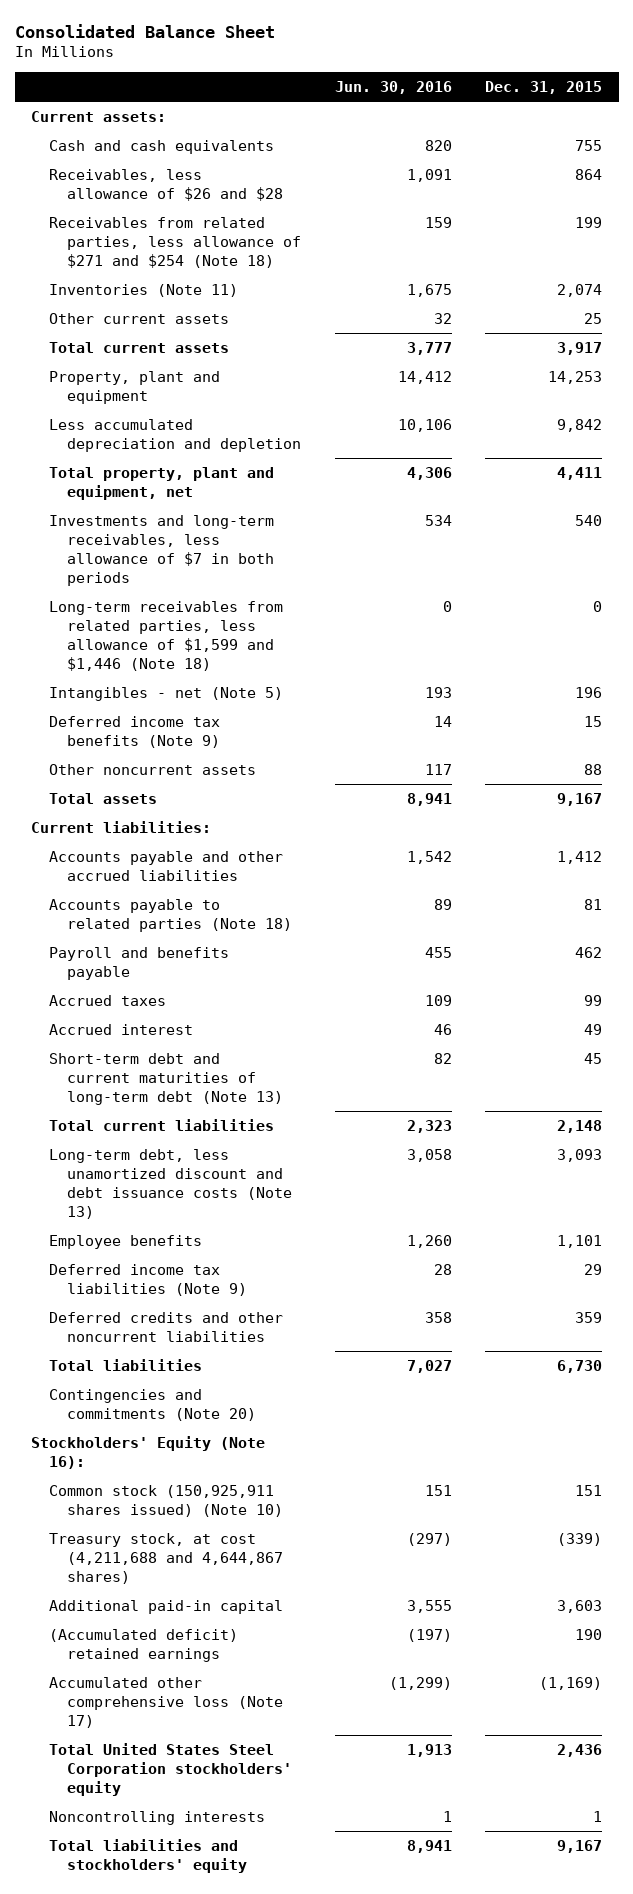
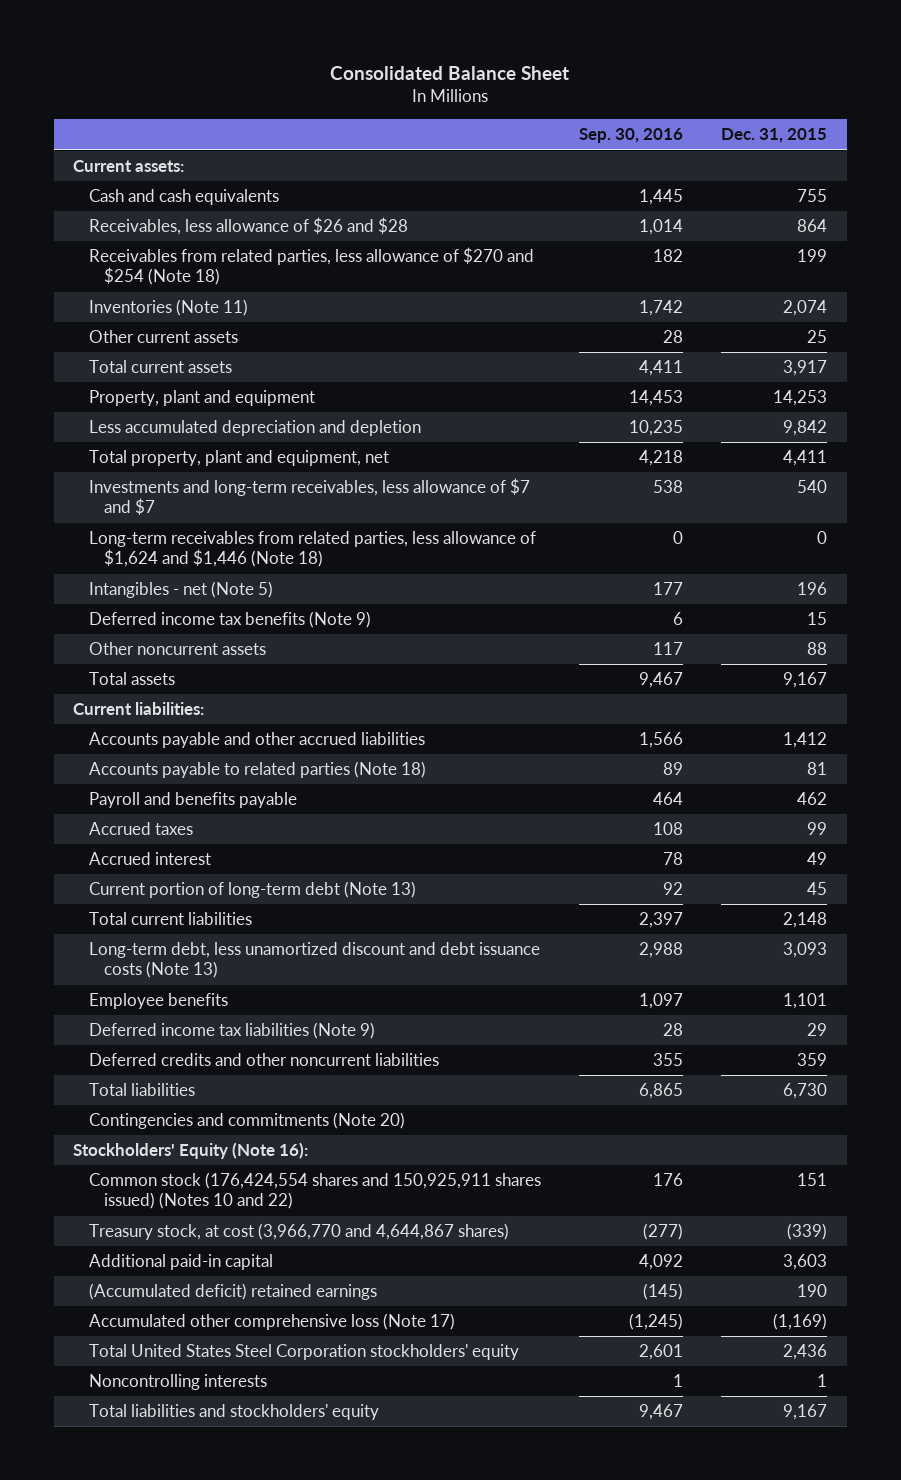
- | Jun. 30, 2016 | Dec. 31, 2015
+ | Sep. 30, 2016 | Dec. 31, 2015
- Receivables from related parties, less allowance of $271 and $254 (Note 18) | 159 | 199
+ Receivables from related parties, less allowance of $270 and $254 (Note 18) | 182 | 199
- Investments and long-term receivables, less allowance of $7 in both periods | 534 | 540
- Long-term receivables from related parties, less allowance of $1,599 and $1,446 (Note 18) | 0 | 0
+ Investments and long-term receivables, less allowance of $7 and $7 | 538 | 540
+ Long-term receivables from related parties, less allowance of $1,624 and $1,446 (Note 18) | 0 | 0
- Short-term debt and current maturities of long-term debt (Note 13) | 82 | 45
+ Current portion of long-term debt (Note 13) | 92 | 45
- Common stock (150,925,911 shares issued) (Note 10) | 151 | 151
- Treasury stock, at cost (4,211,688 and 4,644,867 shares) | (297) | (339)
+ Common stock (176,424,554 shares and 150,925,911 shares issued) (Notes 10 and 22) | 176 | 151
+ Treasury stock, at cost (3,966,770 and 4,644,867 shares) | (277) | (339)

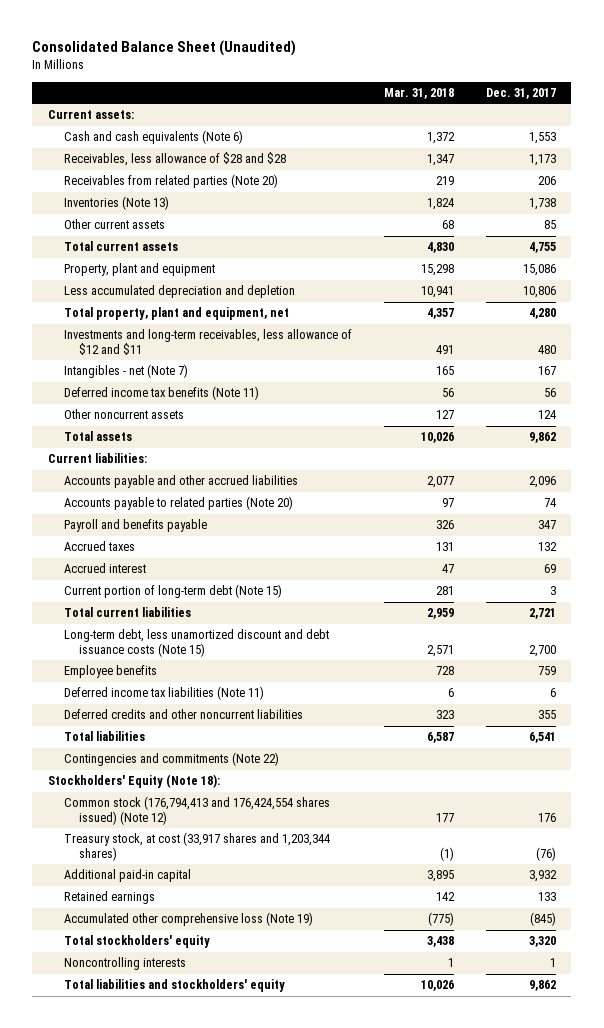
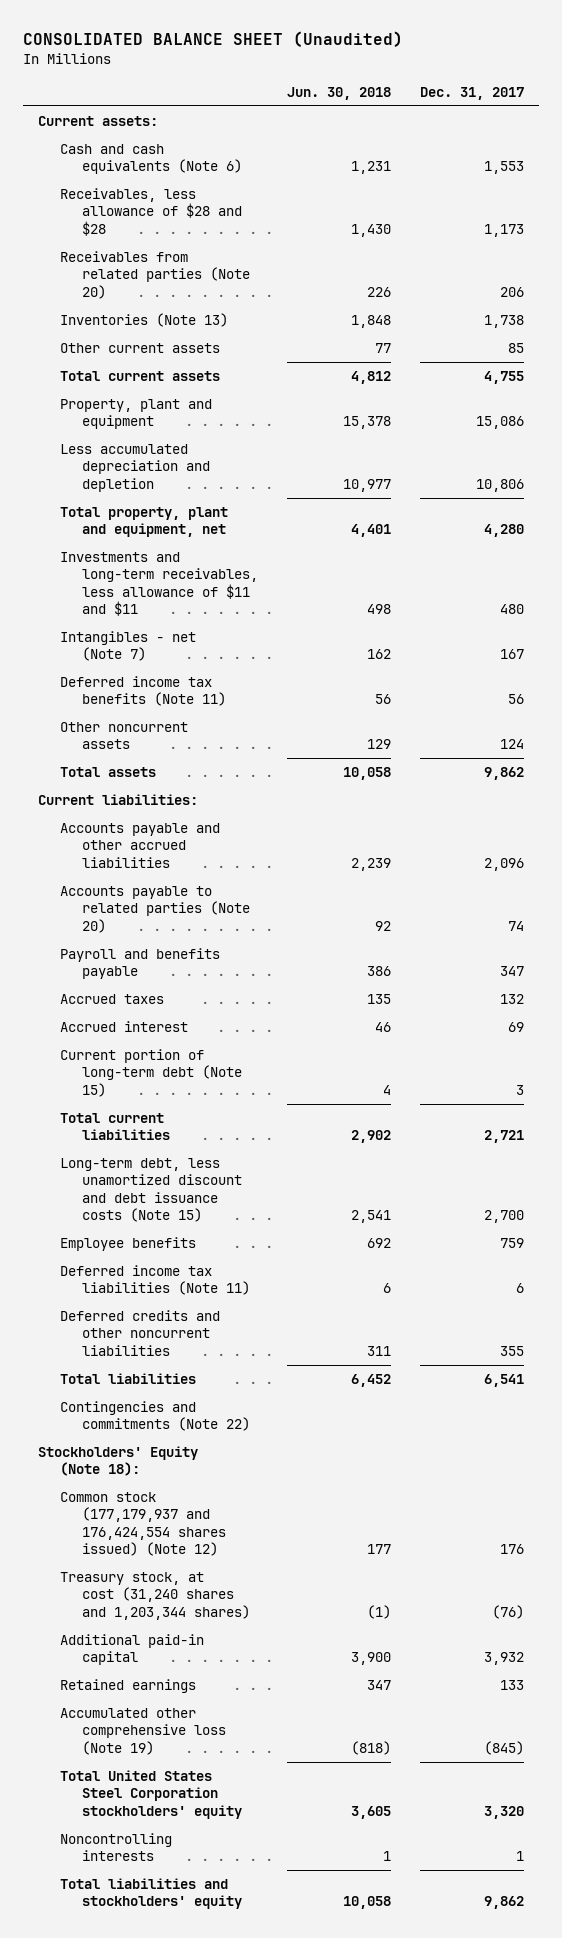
- Consolidated Balance Sheet (Unaudited)
+ CONSOLIDATED BALANCE SHEET (Unaudited)
- | Mar. 31, 2018 | Dec. 31, 2017
+ | Jun. 30, 2018 | Dec. 31, 2017
- Investments and long-term receivables, less allowance of $12 and $11 | 491 | 480
+ Investments and long-term receivables, less allowance of $11 and $11 | 498 | 480
- Common stock (176,794,413 and 176,424,554 shares issued) (Note 12) | 177 | 176
- Treasury stock, at cost (33,917 shares and 1,203,344 shares) | (1) | (76)
+ Common stock (177,179,937 and 176,424,554 shares issued) (Note 12) | 177 | 176
+ Treasury stock, at cost (31,240 shares and 1,203,344 shares) | (1) | (76)
- Total stockholders' equity | 3,438 | 3,320
+ Total United States Steel Corporation stockholders' equity | 3,605 | 3,320

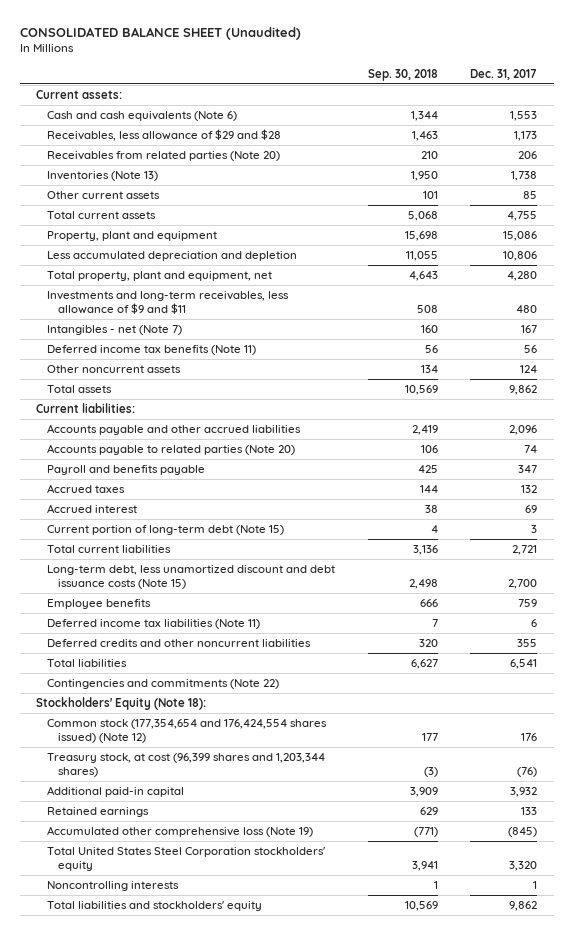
- | Jun. 30, 2018 | Dec. 31, 2017
+ | Sep. 30, 2018 | Dec. 31, 2017
- Receivables, less allowance of $28 and $28 | 1,430 | 1,173
+ Receivables, less allowance of $29 and $28 | 1,463 | 1,173
- Investments and long-term receivables, less allowance of $11 and $11 | 498 | 480
+ Investments and long-term receivables, less allowance of $9 and $11 | 508 | 480
- Common stock (177,179,937 and 176,424,554 shares issued) (Note 12) | 177 | 176
- Treasury stock, at cost (31,240 shares and 1,203,344 shares) | (1) | (76)
+ Common stock (177,354,654 and 176,424,554 shares issued) (Note 12) | 177 | 176
+ Treasury stock, at cost (96,399 shares and 1,203,344 shares) | (3) | (76)

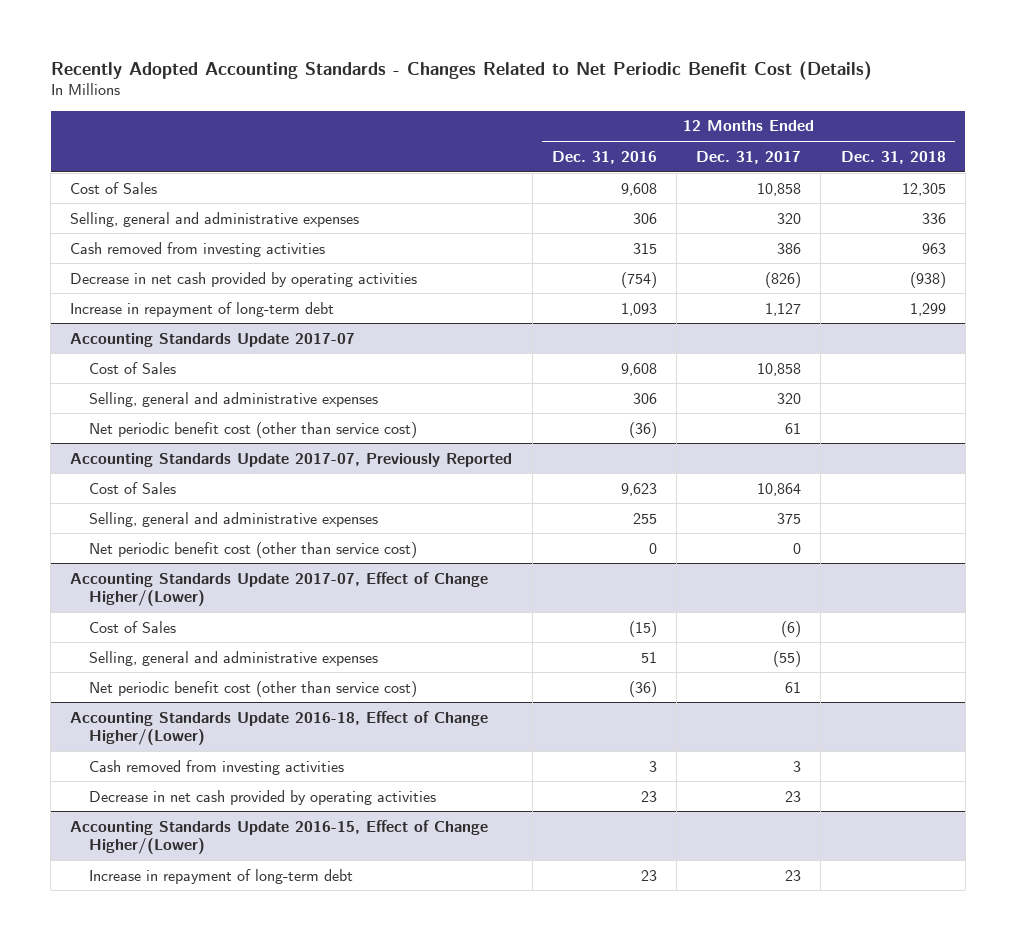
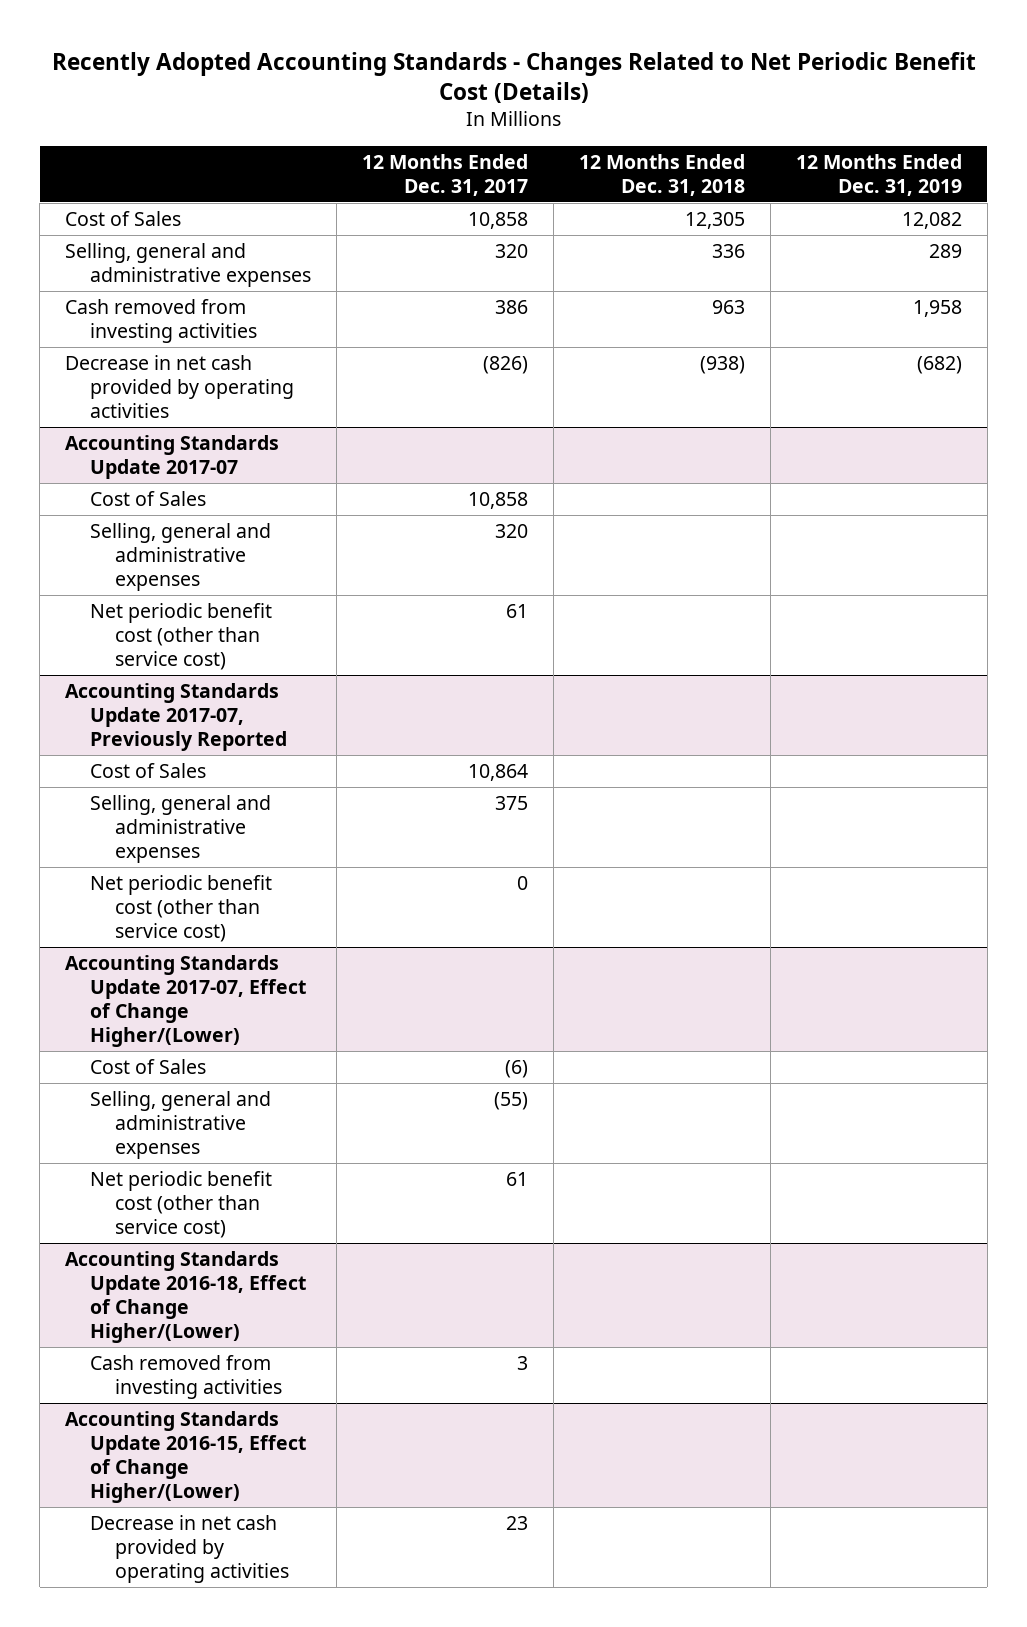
- | 12 Months Ended Dec. 31, 2016 | 12 Months Ended Dec. 31, 2017 | 12 Months Ended Dec. 31, 2018
+ | 12 Months Ended Dec. 31, 2017 | 12 Months Ended Dec. 31, 2018 | 12 Months Ended Dec. 31, 2019
- Increase in repayment of long-term debt | 1,093 | 1,127 | 1,299
@ Accounting Standards Update 2016-18, Effect of Change Higher/(Lower)
- Decrease in net cash provided by operating activities | 23 | 23 |
@ Accounting Standards Update 2016-15, Effect of Change Higher/(Lower)
- Increase in repayment of long-term debt | 23 | 23 |
+ Decrease in net cash provided by operating activities | 23 | |

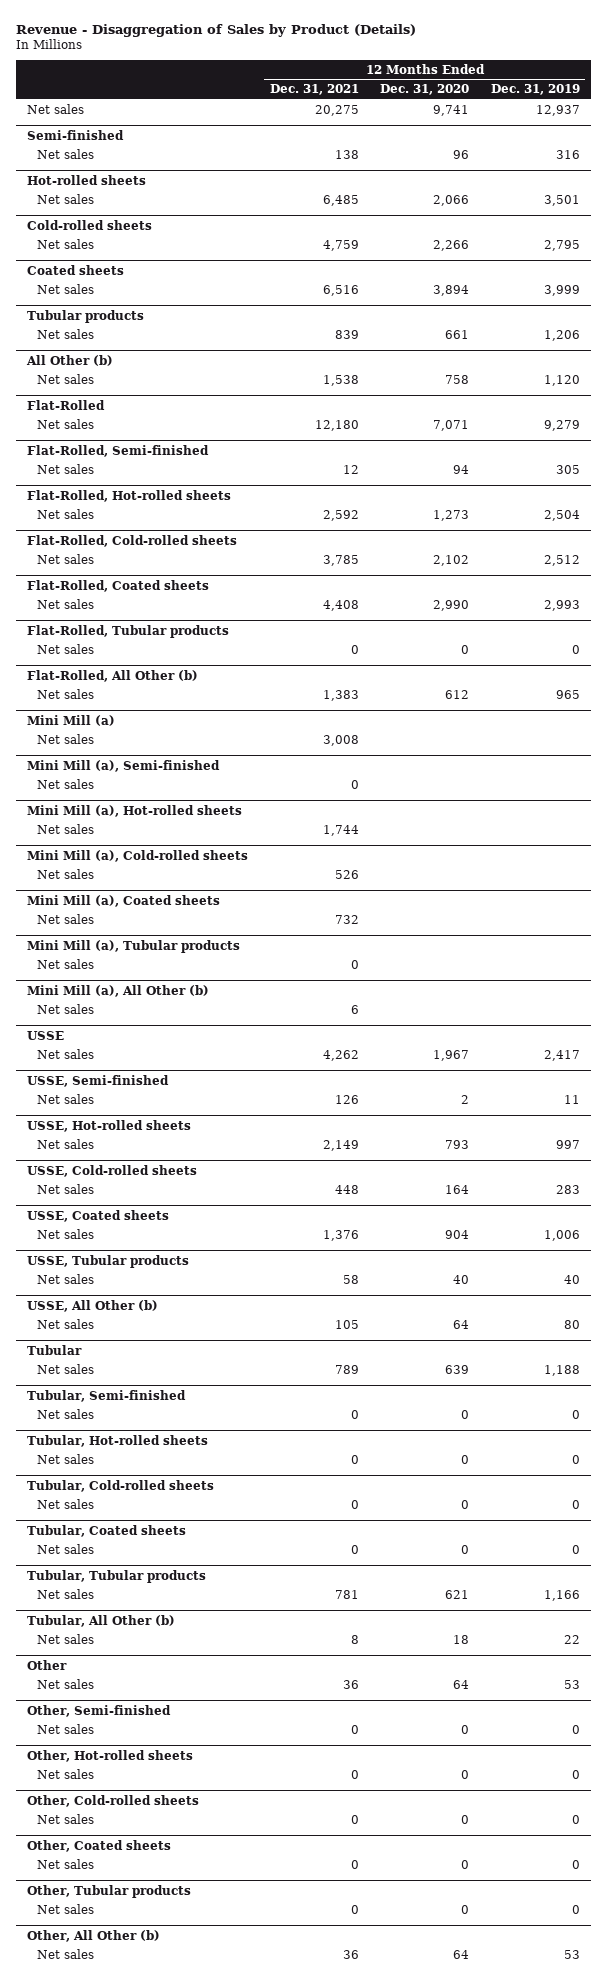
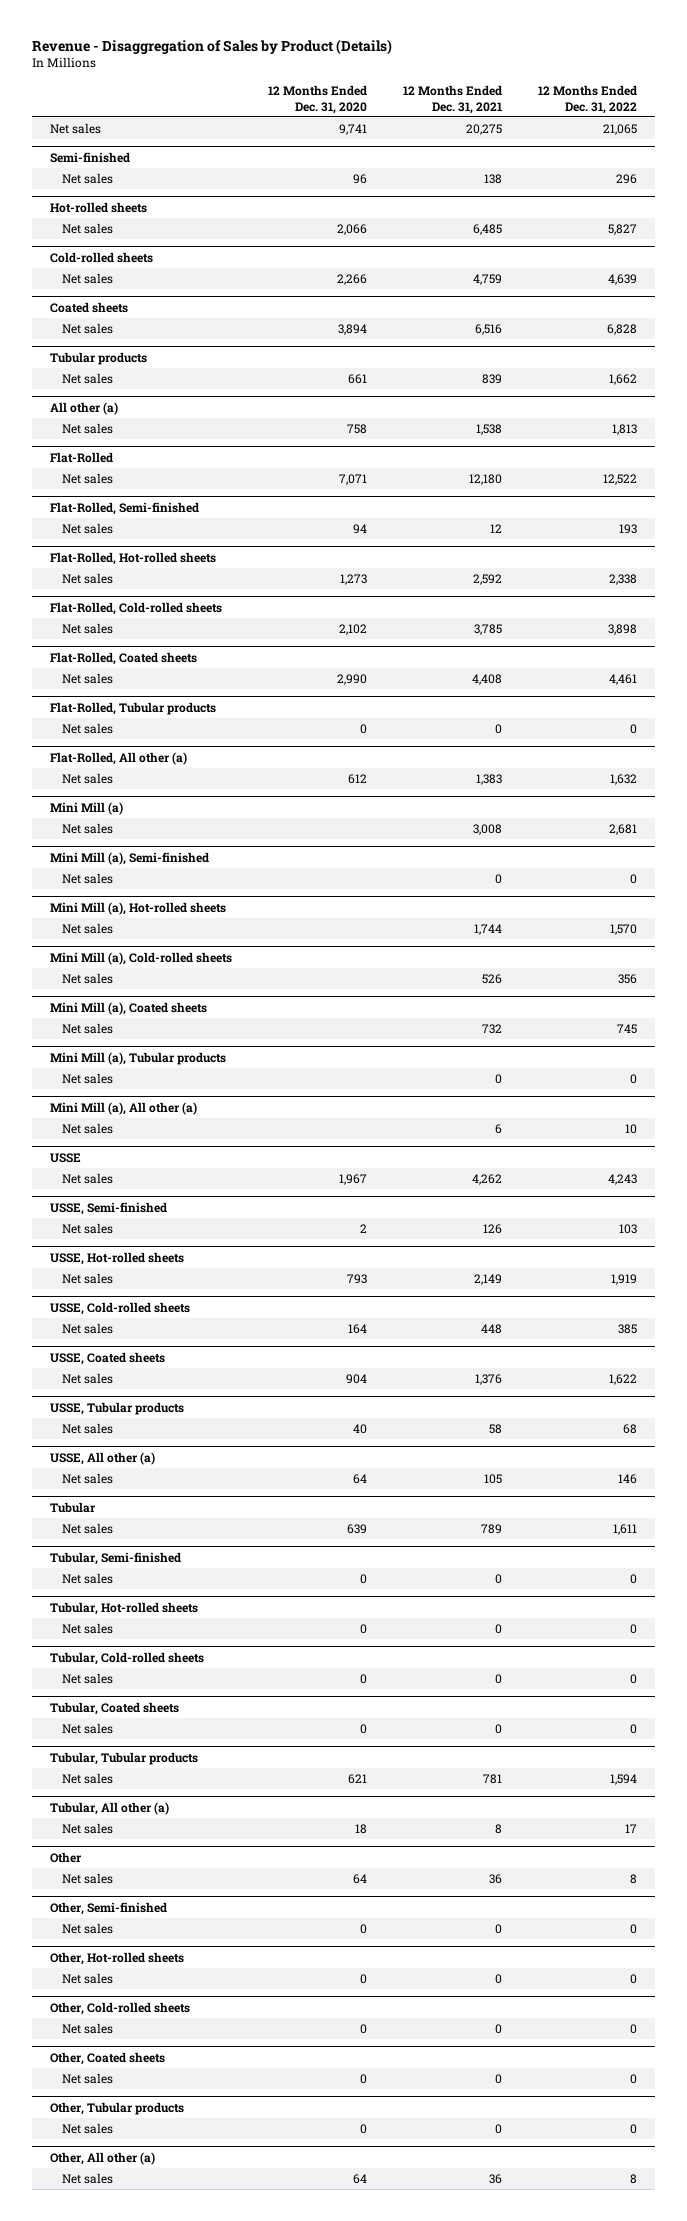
- | 12 Months Ended Dec. 31, 2021 | 12 Months Ended Dec. 31, 2020 | 12 Months Ended Dec. 31, 2019
+ | 12 Months Ended Dec. 31, 2020 | 12 Months Ended Dec. 31, 2021 | 12 Months Ended Dec. 31, 2022
- All Other (b)
+ All other (a)
- Flat-Rolled, All Other (b)
+ Flat-Rolled, All other (a)
- Mini Mill (a), All Other (b)
+ Mini Mill (a), All other (a)
- USSE, All Other (b)
+ USSE, All other (a)
- Tubular, All Other (b)
+ Tubular, All other (a)
- Other, All Other (b)
+ Other, All other (a)

